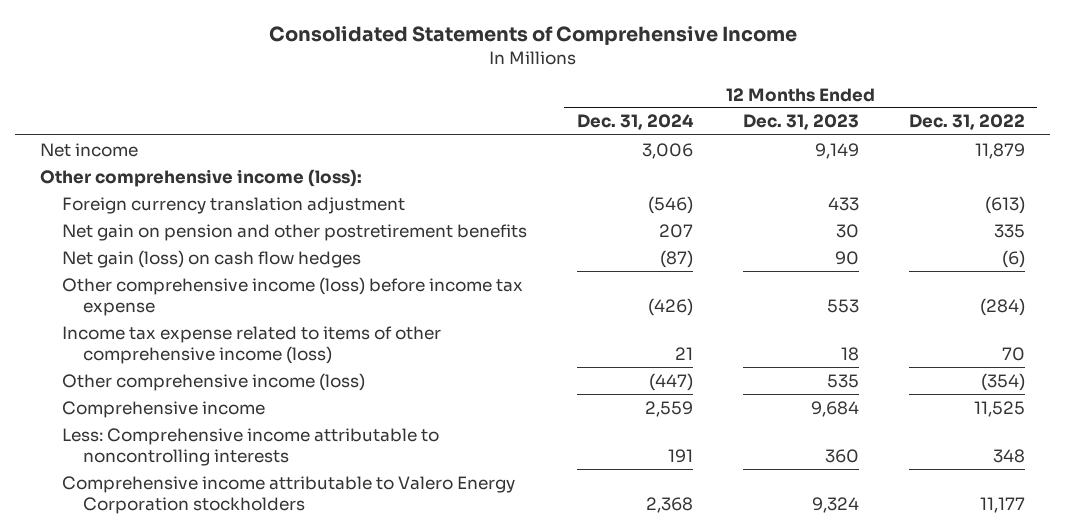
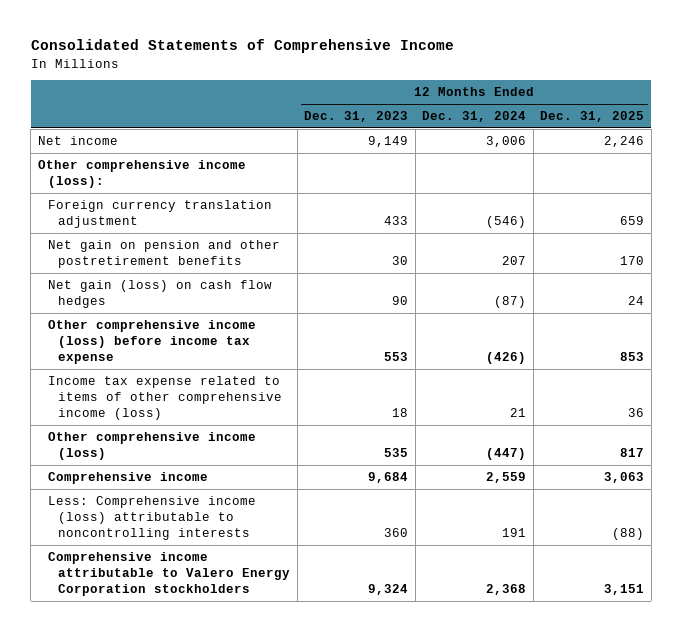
- | 12 Months Ended Dec. 31, 2024 | 12 Months Ended Dec. 31, 2023 | 12 Months Ended Dec. 31, 2022
+ | 12 Months Ended Dec. 31, 2023 | 12 Months Ended Dec. 31, 2024 | 12 Months Ended Dec. 31, 2025
- Less: Comprehensive income attributable to noncontrolling interests | 191 | 360 | 348
+ Less: Comprehensive income (loss) attributable to noncontrolling interests | 360 | 191 | (88)

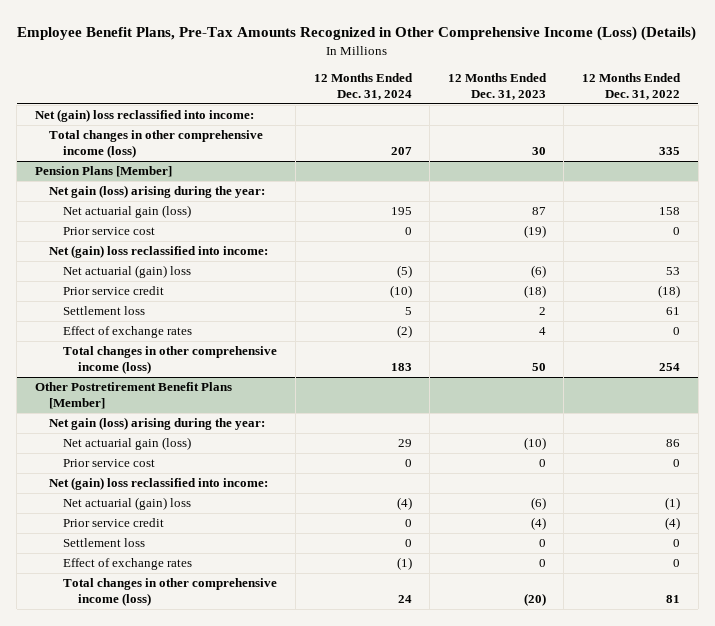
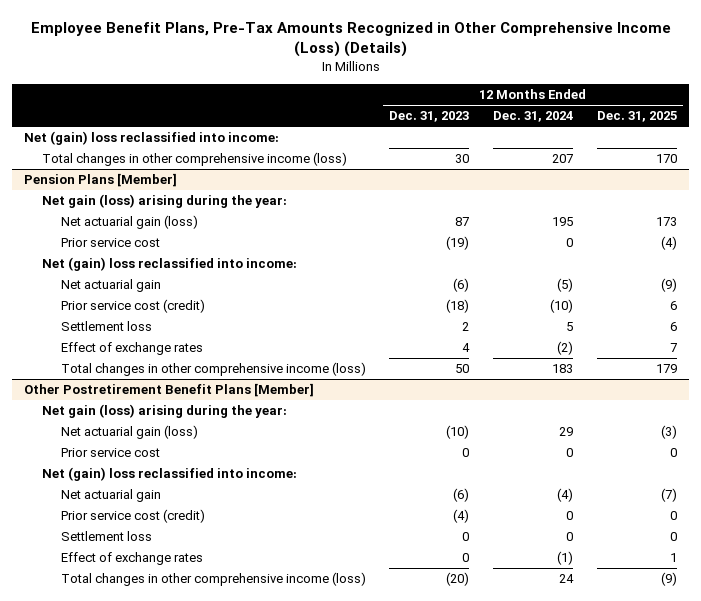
- | 12 Months Ended Dec. 31, 2024 | 12 Months Ended Dec. 31, 2023 | 12 Months Ended Dec. 31, 2022
+ | 12 Months Ended Dec. 31, 2023 | 12 Months Ended Dec. 31, 2024 | 12 Months Ended Dec. 31, 2025
@ Pension Plans [Member]
- Net actuarial (gain) loss | (5) | (6) | 53
- Prior service credit | (10) | (18) | (18)
+ Net actuarial gain | (6) | (5) | (9)
+ Prior service cost (credit) | (18) | (10) | 6
@ Other Postretirement Benefit Plans [Member]
- Net actuarial (gain) loss | (4) | (6) | (1)
- Prior service credit | 0 | (4) | (4)
+ Net actuarial gain | (6) | (4) | (7)
+ Prior service cost (credit) | (4) | 0 | 0

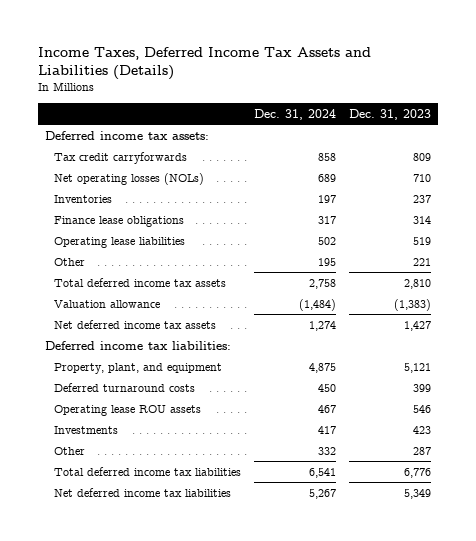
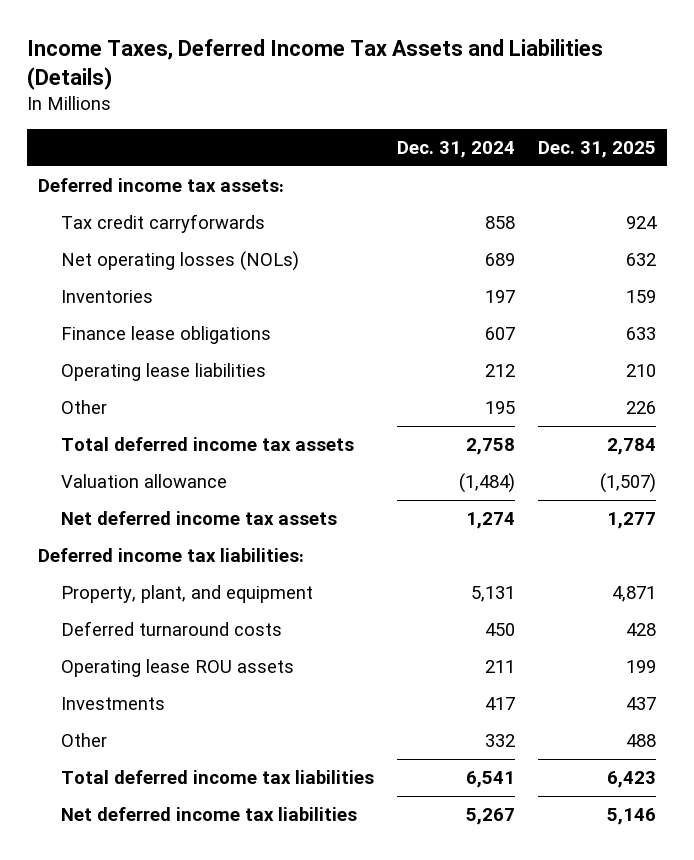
- | Dec. 31, 2024 | Dec. 31, 2023
+ | Dec. 31, 2024 | Dec. 31, 2025
- Finance lease obligations | 317 | 314
- Operating lease liabilities | 502 | 519
+ Finance lease obligations | 607 | 633
+ Operating lease liabilities | 212 | 210
- Property, plant, and equipment | 4,875 | 5,121
+ Property, plant, and equipment | 5,131 | 4,871
- Operating lease ROU assets | 467 | 546
+ Operating lease ROU assets | 211 | 199

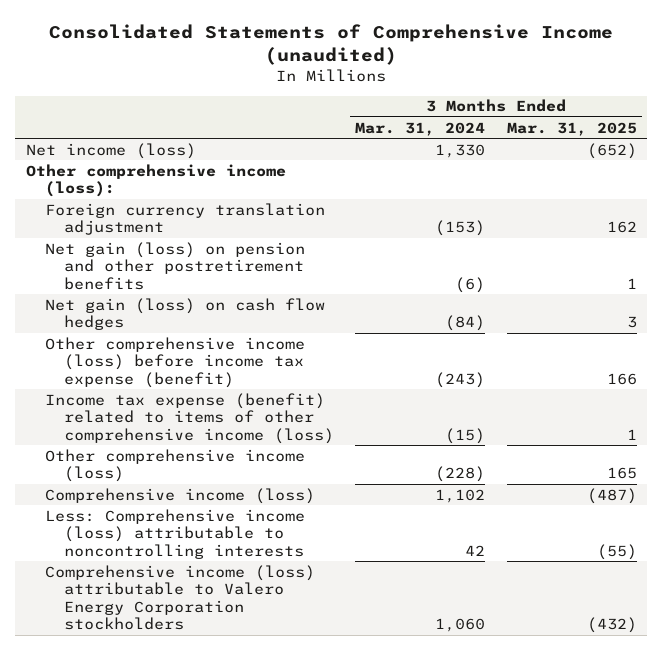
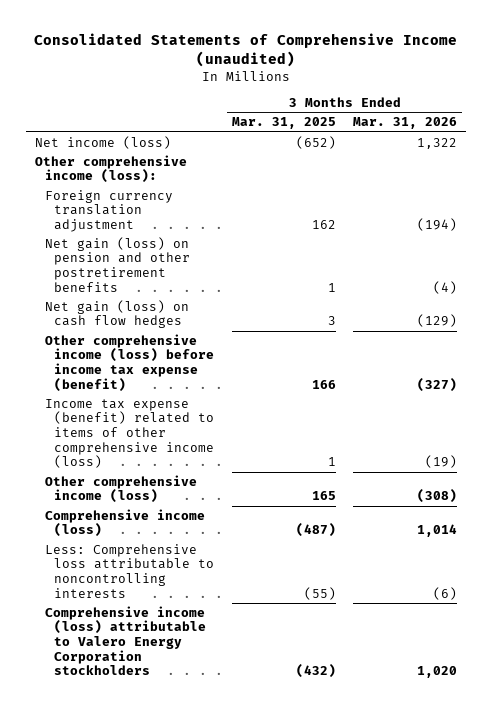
- | 3 Months Ended Mar. 31, 2024 | 3 Months Ended Mar. 31, 2025
+ | 3 Months Ended Mar. 31, 2025 | 3 Months Ended Mar. 31, 2026
- Less: Comprehensive income (loss) attributable to noncontrolling interests | 42 | (55)
+ Less: Comprehensive loss attributable to noncontrolling interests | (55) | (6)

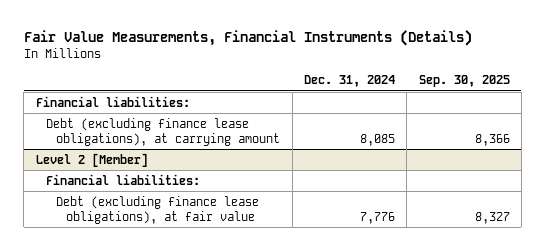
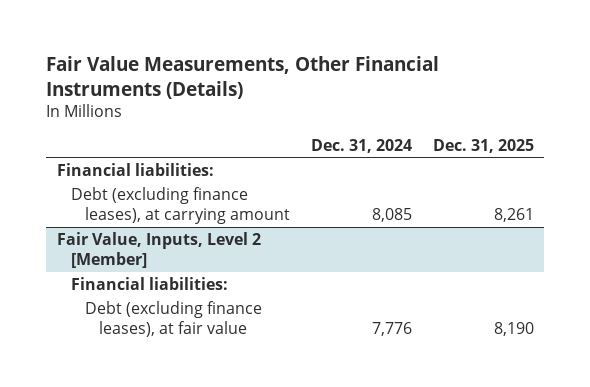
- Fair Value Measurements, Financial Instruments (Details)
+ Fair Value Measurements, Other Financial Instruments (Details)
- | Dec. 31, 2024 | Sep. 30, 2025
+ | Dec. 31, 2024 | Dec. 31, 2025
- Debt (excluding finance lease obligations), at carrying amount | 8,085 | 8,366
- Level 2 [Member]
+ Debt (excluding finance leases), at carrying amount | 8,085 | 8,261
+ Fair Value, Inputs, Level 2 [Member]
- Debt (excluding finance lease obligations), at fair value | 7,776 | 8,327
+ Debt (excluding finance leases), at fair value | 7,776 | 8,190

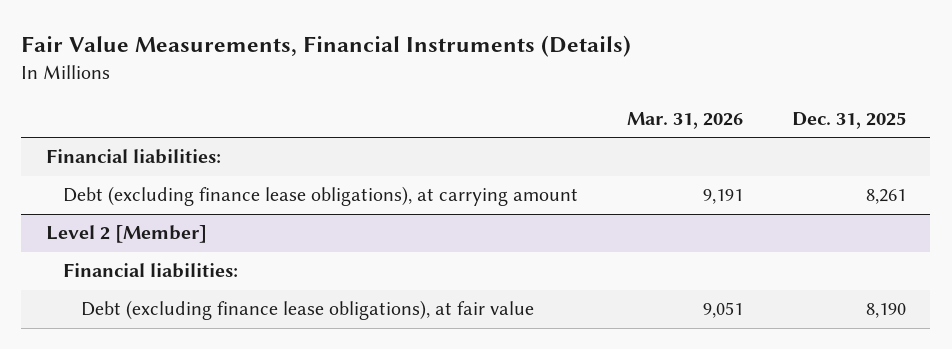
- Fair Value Measurements, Other Financial Instruments (Details)
+ Fair Value Measurements, Financial Instruments (Details)
- | Dec. 31, 2024 | Dec. 31, 2025
+ | Mar. 31, 2026 | Dec. 31, 2025
- Debt (excluding finance leases), at carrying amount | 8,085 | 8,261
- Fair Value, Inputs, Level 2 [Member]
+ Debt (excluding finance lease obligations), at carrying amount | 9,191 | 8,261
+ Level 2 [Member]
- Debt (excluding finance leases), at fair value | 7,776 | 8,190
+ Debt (excluding finance lease obligations), at fair value | 9,051 | 8,190

